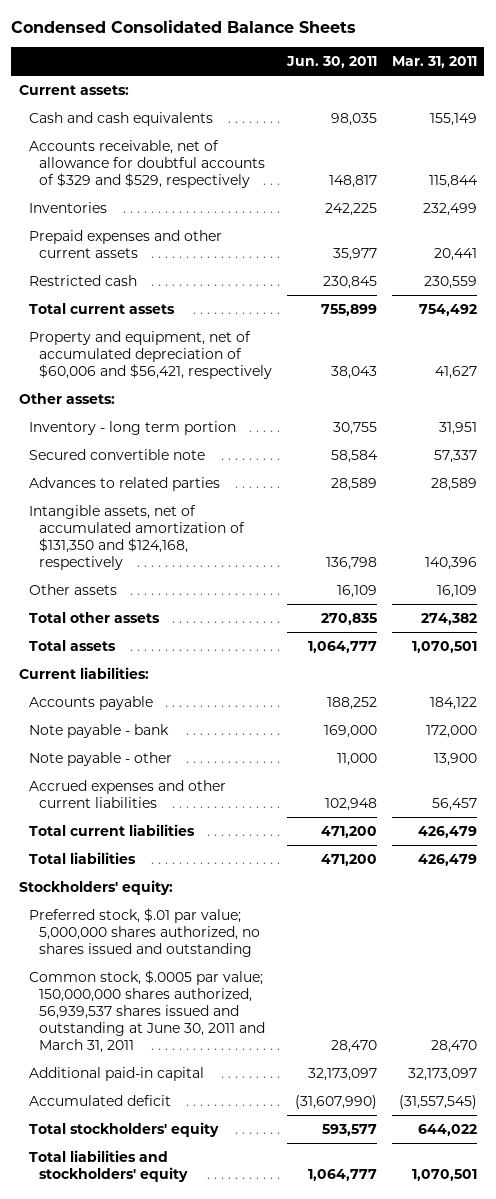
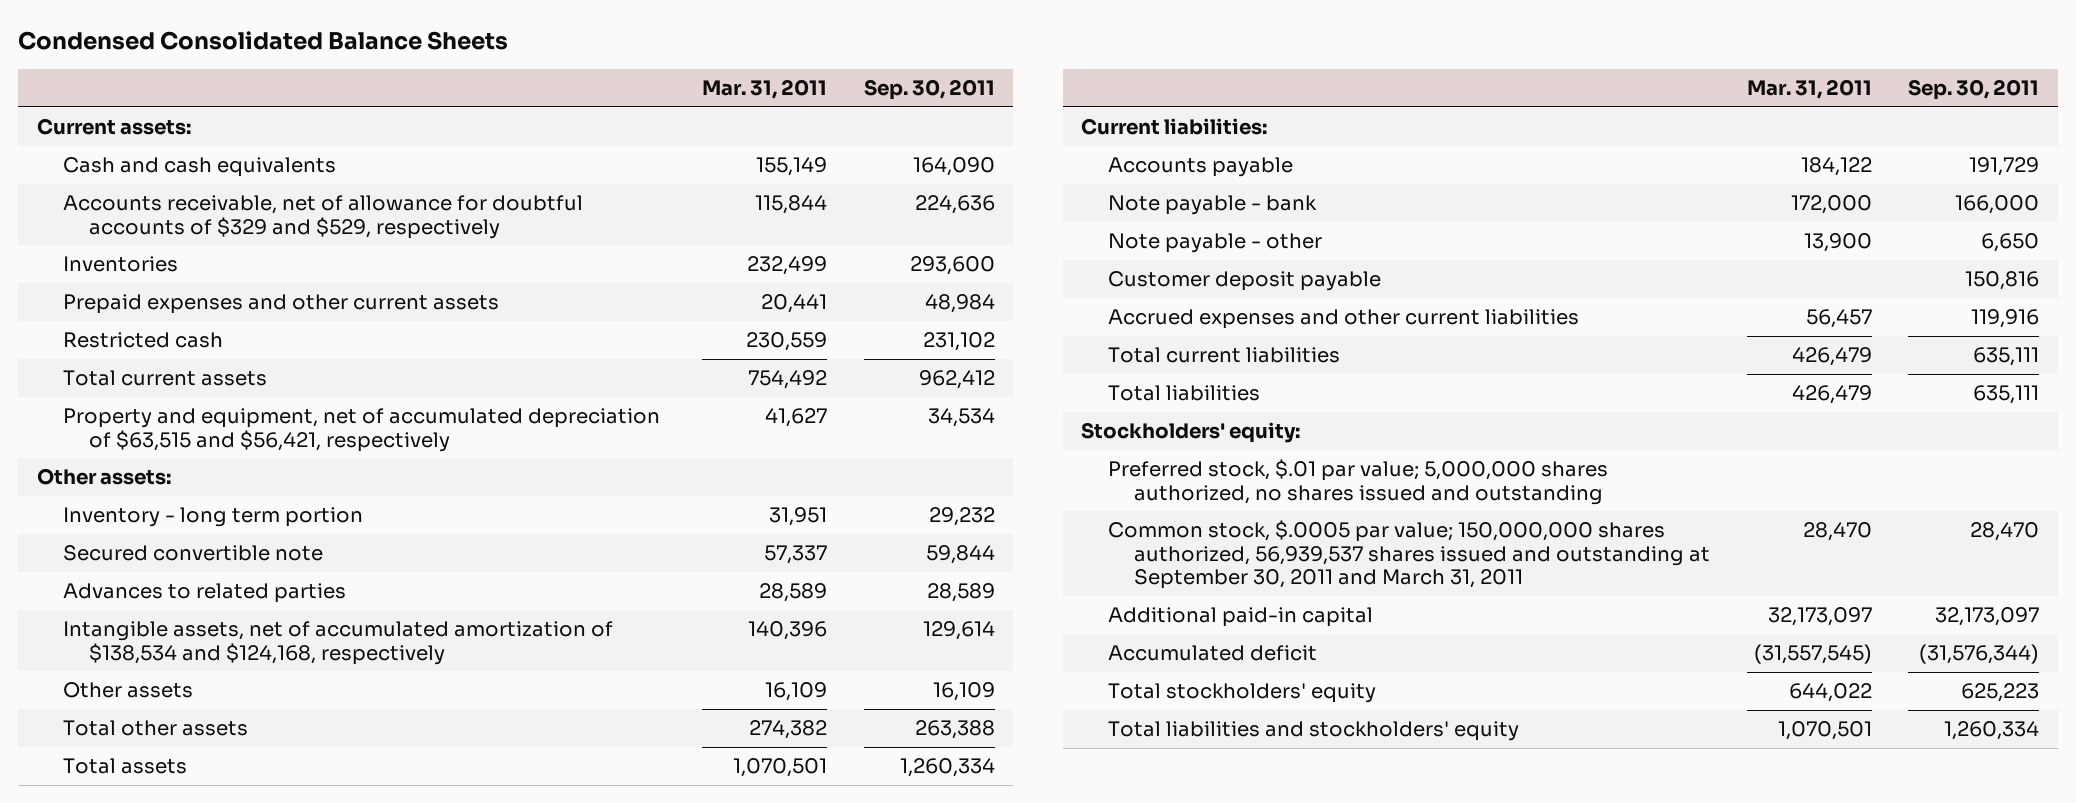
- | Jun. 30, 2011 | Mar. 31, 2011
+ | Mar. 31, 2011 | Sep. 30, 2011
- Property and equipment, net of accumulated depreciation of $60,006 and $56,421, respectively | 38,043 | 41,627
+ Property and equipment, net of accumulated depreciation of $63,515 and $56,421, respectively | 41,627 | 34,534
- Intangible assets, net of accumulated amortization of $131,350 and $124,168, respectively | 136,798 | 140,396
+ Intangible assets, net of accumulated amortization of $138,534 and $124,168, respectively | 140,396 | 129,614
+ Customer deposit payable | | 150,816
- Common stock, $.0005 par value; 150,000,000 shares authorized, 56,939,537 shares issued and outstanding at June 30, 2011 and March 31, 2011 | 28,470 | 28,470
+ Common stock, $.0005 par value; 150,000,000 shares authorized, 56,939,537 shares issued and outstanding at September 30, 2011 and March 31, 2011 | 28,470 | 28,470

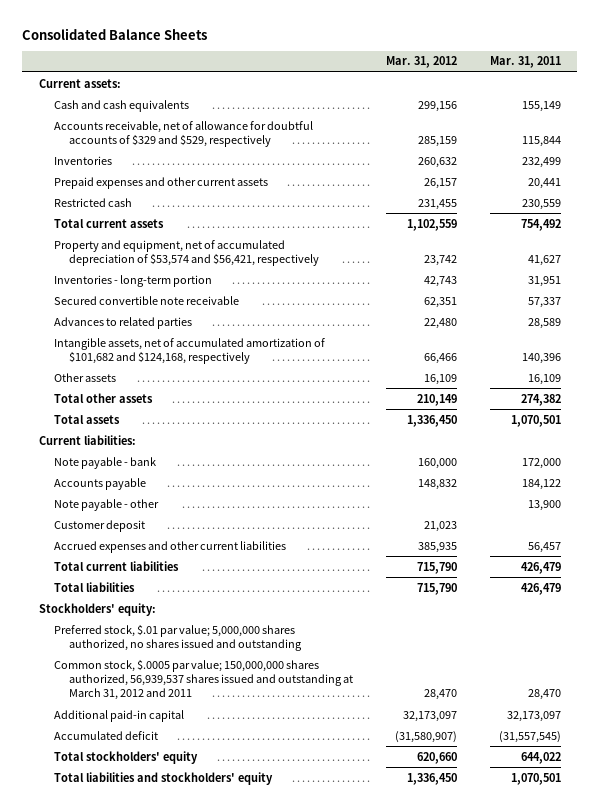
- Condensed Consolidated Balance Sheets
+ Consolidated Balance Sheets
- | Mar. 31, 2011 | Sep. 30, 2011
+ | Mar. 31, 2012 | Mar. 31, 2011
- Property and equipment, net of accumulated depreciation of $63,515 and $56,421, respectively | 41,627 | 34,534
- Other assets:
- Inventory - long term portion | 31,951 | 29,232
- Secured convertible note | 57,337 | 59,844
+ Property and equipment, net of accumulated depreciation of $53,574 and $56,421, respectively | 23,742 | 41,627
+ Inventories - long-term portion | 42,743 | 31,951
+ Secured convertible note receivable | 62,351 | 57,337
- Intangible assets, net of accumulated amortization of $138,534 and $124,168, respectively | 140,396 | 129,614
+ Intangible assets, net of accumulated amortization of $101,682 and $124,168, respectively | 66,466 | 140,396
moved down: Accounts payable | 148,832 | 184,122
- Customer deposit payable | | 150,816
+ Customer deposit | 21,023 |
- Common stock, $.0005 par value; 150,000,000 shares authorized, 56,939,537 shares issued and outstanding at September 30, 2011 and March 31, 2011 | 28,470 | 28,470
+ Common stock, $.0005 par value; 150,000,000 shares authorized, 56,939,537 shares issued and outstanding at March 31, 2012 and 2011 | 28,470 | 28,470

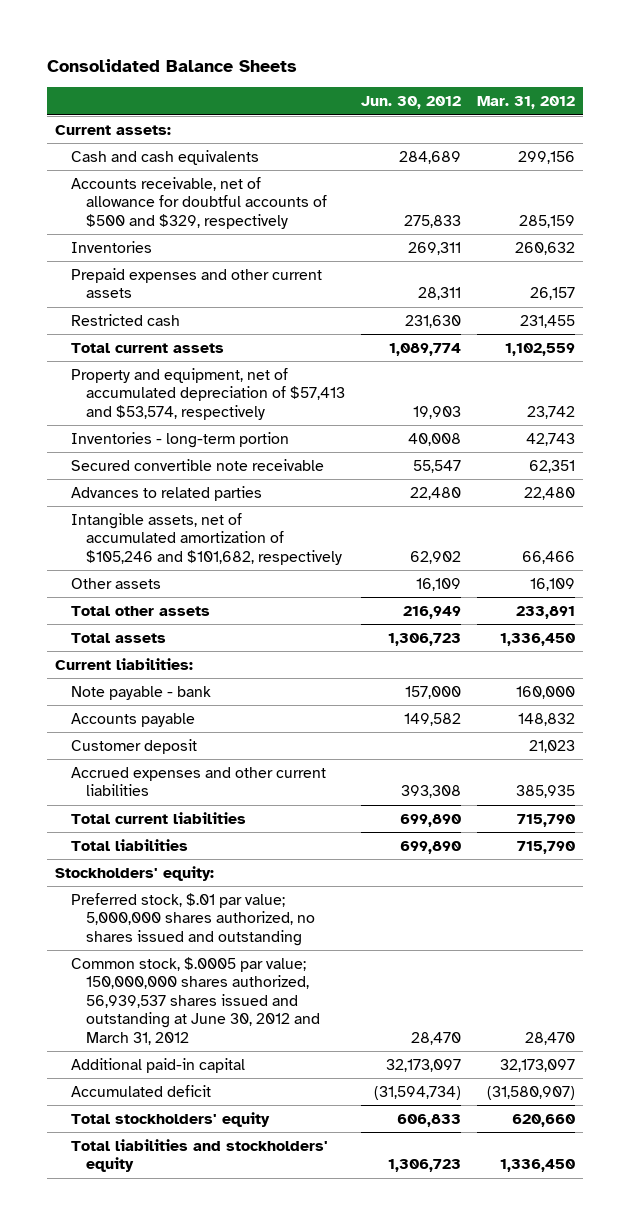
- | Mar. 31, 2012 | Mar. 31, 2011
+ | Jun. 30, 2012 | Mar. 31, 2012
- Accounts receivable, net of allowance for doubtful accounts of $329 and $529, respectively | 285,159 | 115,844
+ Accounts receivable, net of allowance for doubtful accounts of $500 and $329, respectively | 275,833 | 285,159
- Property and equipment, net of accumulated depreciation of $53,574 and $56,421, respectively | 23,742 | 41,627
+ Property and equipment, net of accumulated depreciation of $57,413 and $53,574, respectively | 19,903 | 23,742
- Intangible assets, net of accumulated amortization of $101,682 and $124,168, respectively | 66,466 | 140,396
+ Intangible assets, net of accumulated amortization of $105,246 and $101,682, respectively | 62,902 | 66,466
- Total other assets | 210,149 | 274,382
+ Total other assets | 216,949 | 233,891
- Note payable - other | | 13,900
- Common stock, $.0005 par value; 150,000,000 shares authorized, 56,939,537 shares issued and outstanding at March 31, 2012 and 2011 | 28,470 | 28,470
+ Common stock, $.0005 par value; 150,000,000 shares authorized, 56,939,537 shares issued and outstanding at June 30, 2012 and March 31, 2012 | 28,470 | 28,470

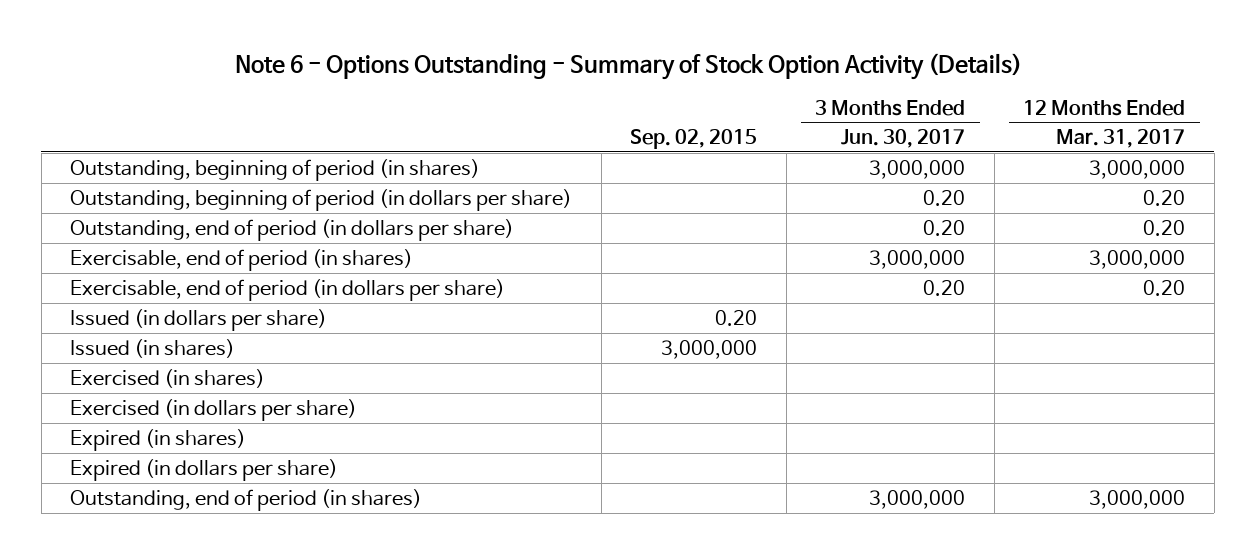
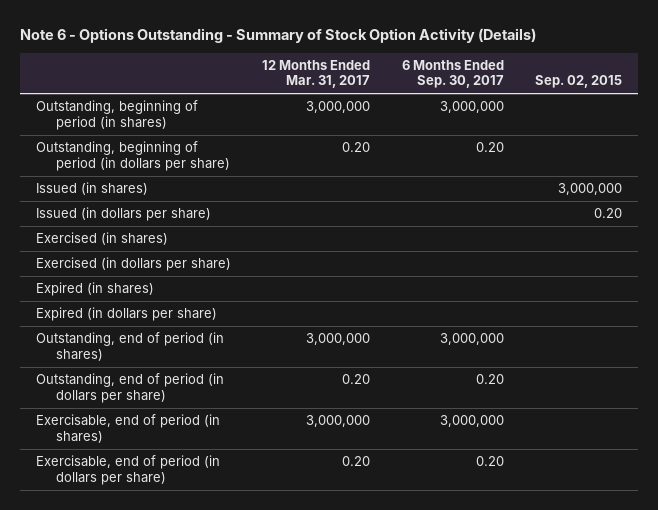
- | Sep. 02, 2015 | 3 Months Ended Jun. 30, 2017 | 12 Months Ended Mar. 31, 2017
+ | 12 Months Ended Mar. 31, 2017 | 6 Months Ended Sep. 30, 2017 | Sep. 02, 2015
moved down: Issued (in dollars per share) | | | 0.20
moved down: Outstanding, end of period (in dollars per share) | 0.20 | 0.20 |
moved down: Exercisable, end of period (in shares) | 3,000,000 | 3,000,000 |
moved down: Exercisable, end of period (in dollars per share) | 0.20 | 0.20 |

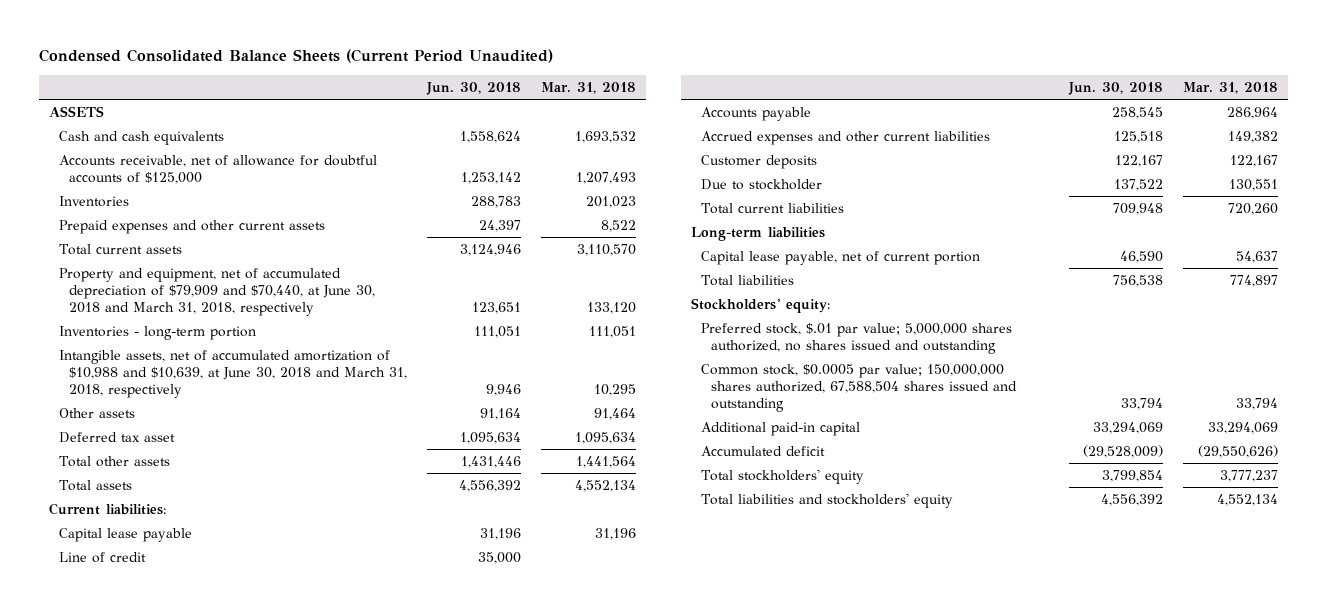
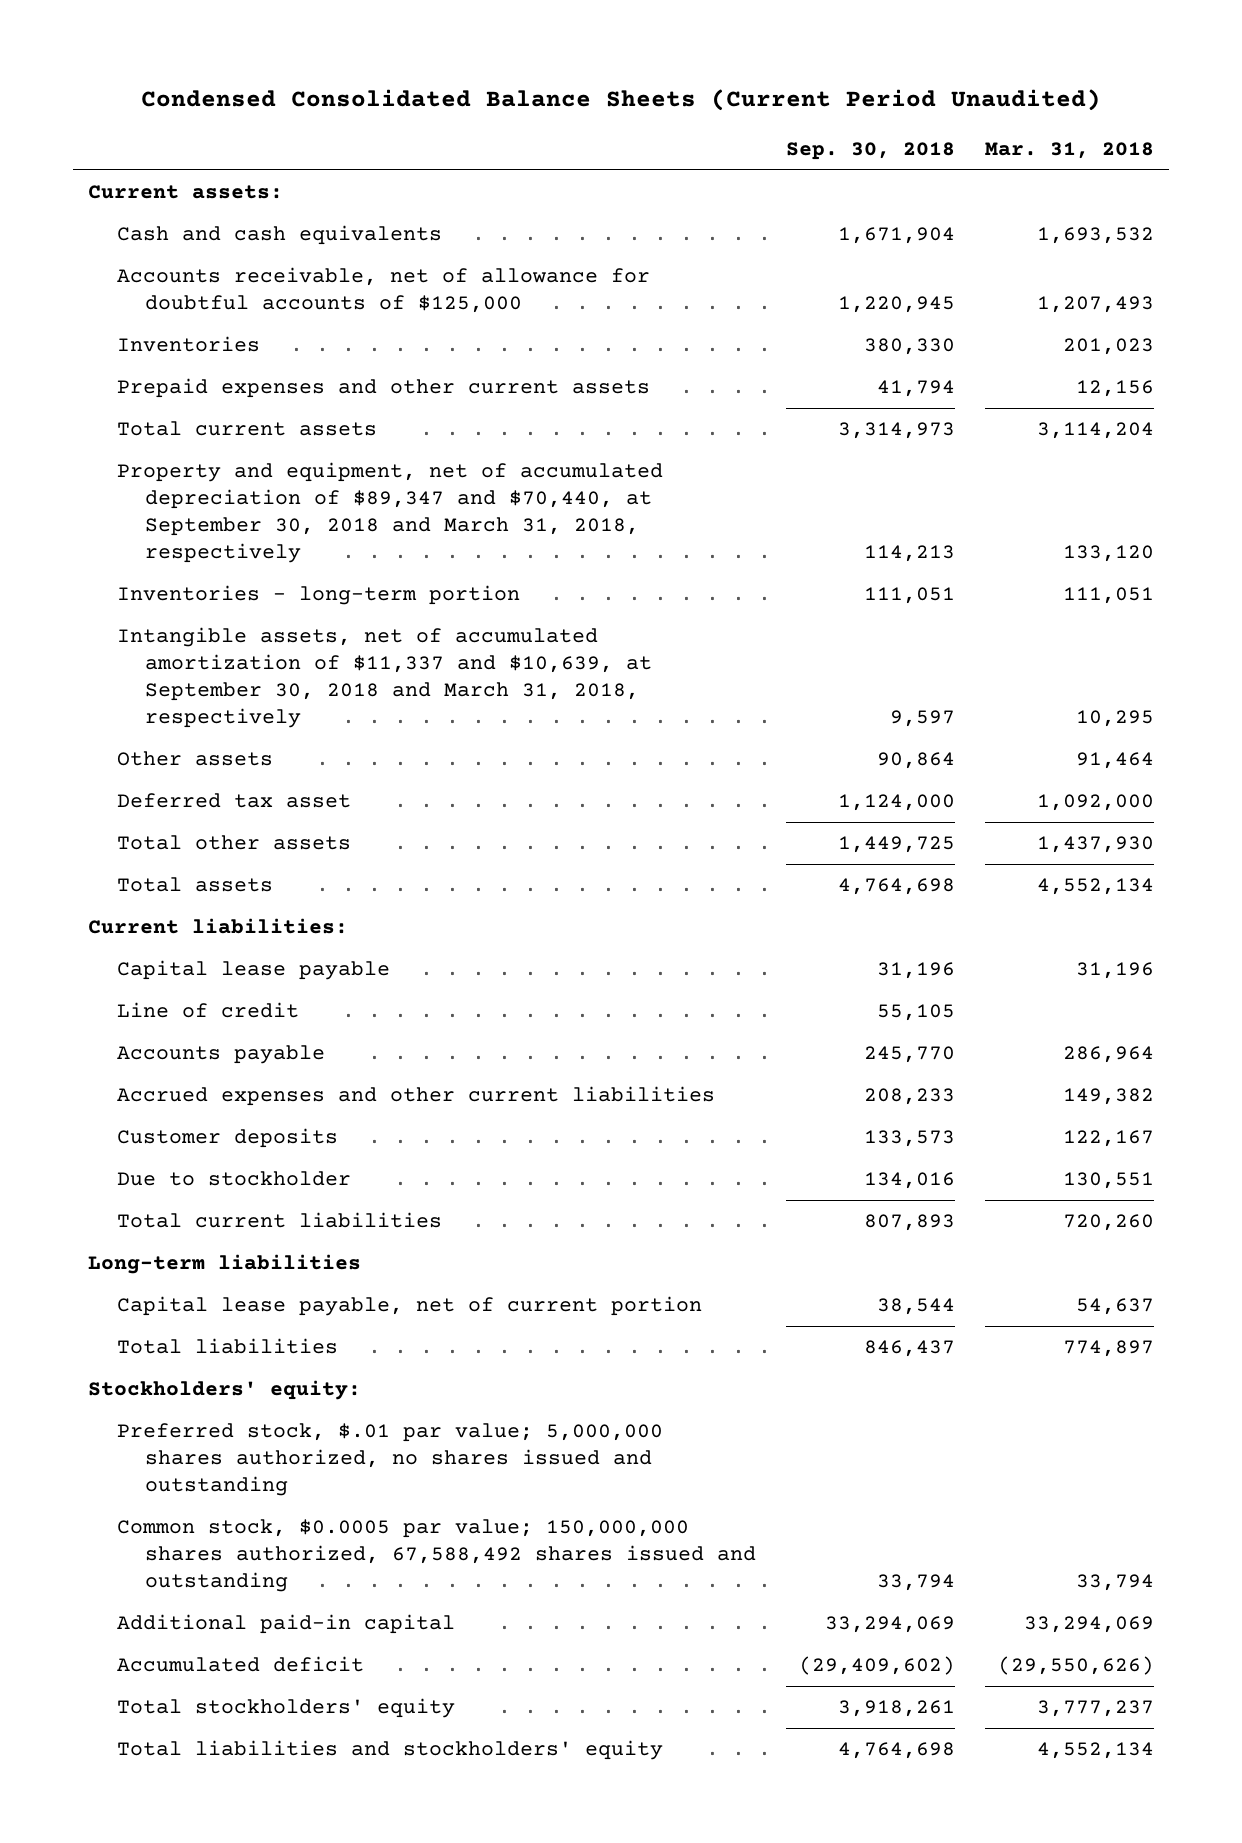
- | Jun. 30, 2018 | Mar. 31, 2018
+ | Sep. 30, 2018 | Mar. 31, 2018
- ASSETS
+ Current assets:
- Prepaid expenses and other current assets | 24,397 | 8,522
- Total current assets | 3,124,946 | 3,110,570
- Property and equipment, net of accumulated depreciation of $79,909 and $70,440, at June 30, 2018 and March 31, 2018, respectively | 123,651 | 133,120
+ Prepaid expenses and other current assets | 41,794 | 12,156
+ Total current assets | 3,314,973 | 3,114,204
+ Property and equipment, net of accumulated depreciation of $89,347 and $70,440, at September 30, 2018 and March 31, 2018, respectively | 114,213 | 133,120
- Intangible assets, net of accumulated amortization of $10,988 and $10,639, at June 30, 2018 and March 31, 2018, respectively | 9,946 | 10,295
+ Intangible assets, net of accumulated amortization of $11,337 and $10,639, at September 30, 2018 and March 31, 2018, respectively | 9,597 | 10,295
- Deferred tax asset | 1,095,634 | 1,095,634
- Total other assets | 1,431,446 | 1,441,564
+ Deferred tax asset | 1,124,000 | 1,092,000
+ Total other assets | 1,449,725 | 1,437,930
- Common stock, $0.0005 par value; 150,000,000 shares authorized, 67,588,504 shares issued and outstanding | 33,794 | 33,794
+ Common stock, $0.0005 par value; 150,000,000 shares authorized, 67,588,492 shares issued and outstanding | 33,794 | 33,794

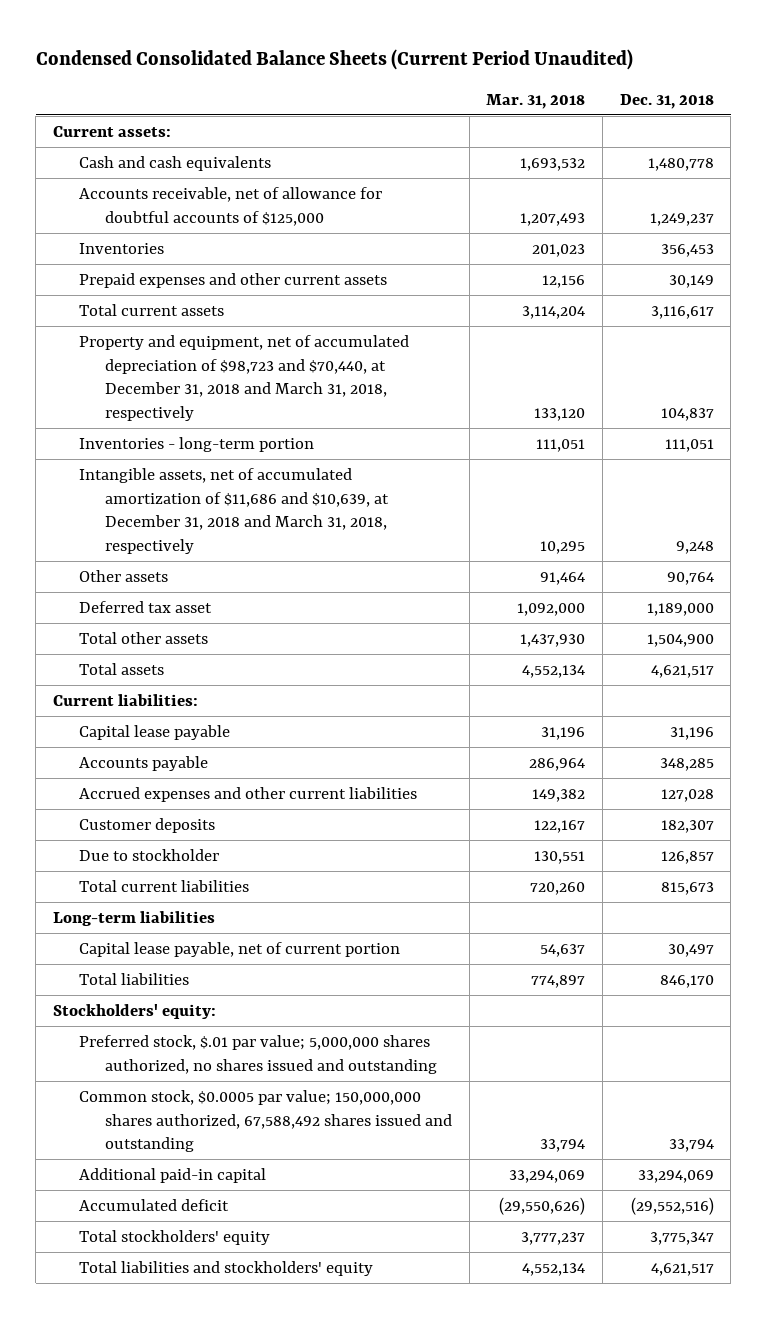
- | Sep. 30, 2018 | Mar. 31, 2018
+ | Mar. 31, 2018 | Dec. 31, 2018
- Property and equipment, net of accumulated depreciation of $89,347 and $70,440, at September 30, 2018 and March 31, 2018, respectively | 114,213 | 133,120
+ Property and equipment, net of accumulated depreciation of $98,723 and $70,440, at December 31, 2018 and March 31, 2018, respectively | 133,120 | 104,837
- Intangible assets, net of accumulated amortization of $11,337 and $10,639, at September 30, 2018 and March 31, 2018, respectively | 9,597 | 10,295
+ Intangible assets, net of accumulated amortization of $11,686 and $10,639, at December 31, 2018 and March 31, 2018, respectively | 10,295 | 9,248
- Line of credit | 55,105 |

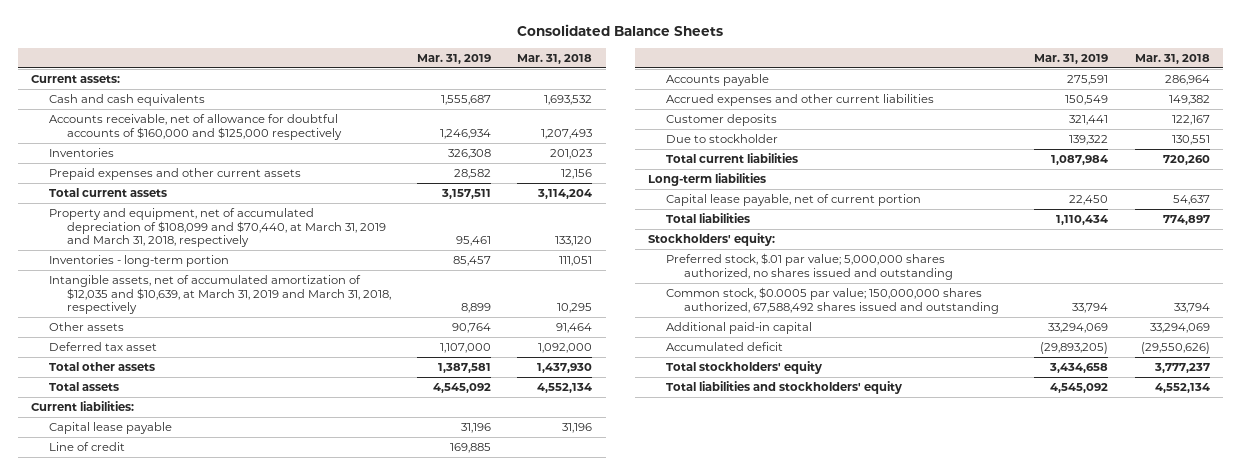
- Condensed Consolidated Balance Sheets (Current Period Unaudited)
+ Consolidated Balance Sheets
- | Mar. 31, 2018 | Dec. 31, 2018
+ | Mar. 31, 2019 | Mar. 31, 2018
- Accounts receivable, net of allowance for doubtful accounts of $125,000 | 1,207,493 | 1,249,237
+ Accounts receivable, net of allowance for doubtful accounts of $160,000 and $125,000 respectively | 1,246,934 | 1,207,493
- Property and equipment, net of accumulated depreciation of $98,723 and $70,440, at December 31, 2018 and March 31, 2018, respectively | 133,120 | 104,837
+ Property and equipment, net of accumulated depreciation of $108,099 and $70,440, at March 31, 2019 and March 31, 2018, respectively | 95,461 | 133,120
- Intangible assets, net of accumulated amortization of $11,686 and $10,639, at December 31, 2018 and March 31, 2018, respectively | 10,295 | 9,248
+ Intangible assets, net of accumulated amortization of $12,035 and $10,639, at March 31, 2019 and March 31, 2018, respectively | 8,899 | 10,295
+ Line of credit | 169,885 |

